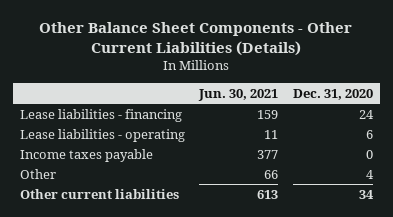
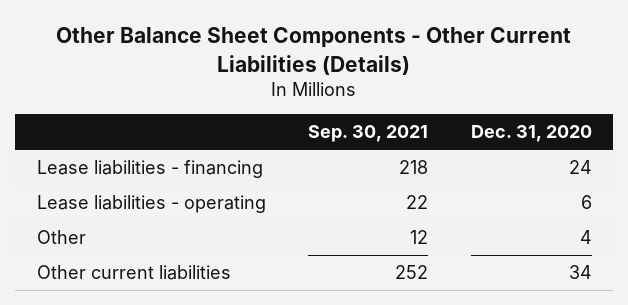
- | Jun. 30, 2021 | Dec. 31, 2020
+ | Sep. 30, 2021 | Dec. 31, 2020
- Income taxes payable | 377 | 0

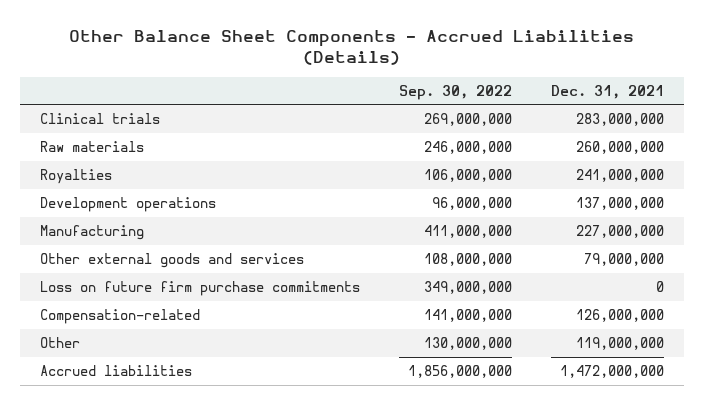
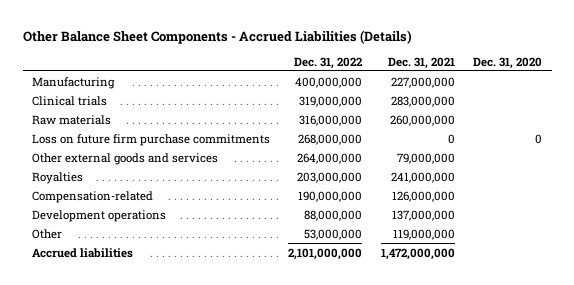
- | Sep. 30, 2022 | Dec. 31, 2021
+ | Dec. 31, 2022 | Dec. 31, 2021 | Dec. 31, 2020
moved up: Manufacturing | 400,000,000 | 227,000,000 |
moved down: Other external goods and services | 264,000,000 | 79,000,000 |
moved down: Royalties | 203,000,000 | 241,000,000 |
moved down: Development operations | 88,000,000 | 137,000,000 |

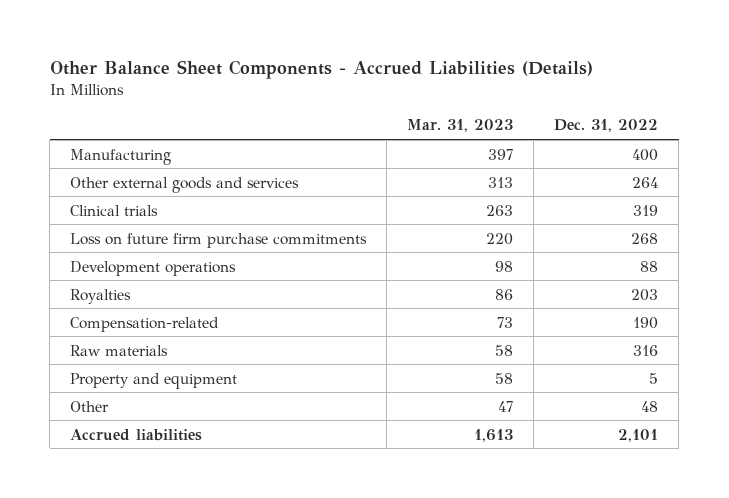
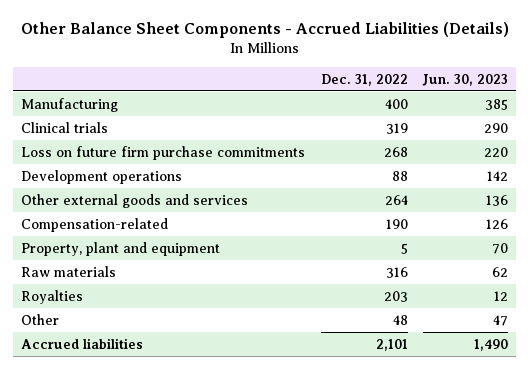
- | Mar. 31, 2023 | Dec. 31, 2022
+ | Dec. 31, 2022 | Jun. 30, 2023
moved down: Other external goods and services | 264 | 136
+ Property, plant and equipment | 5 | 70
- Property and equipment | 58 | 5
moved down: Royalties | 203 | 12

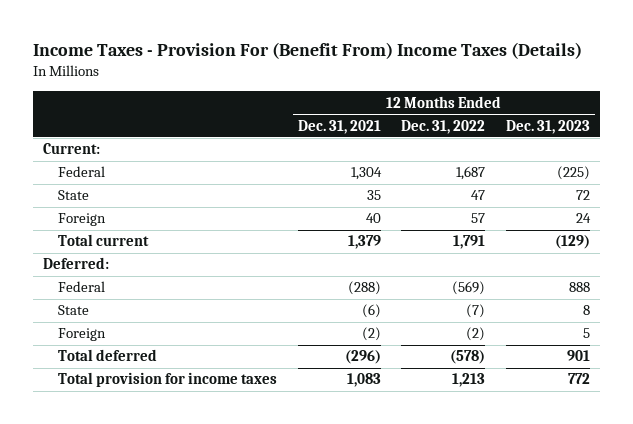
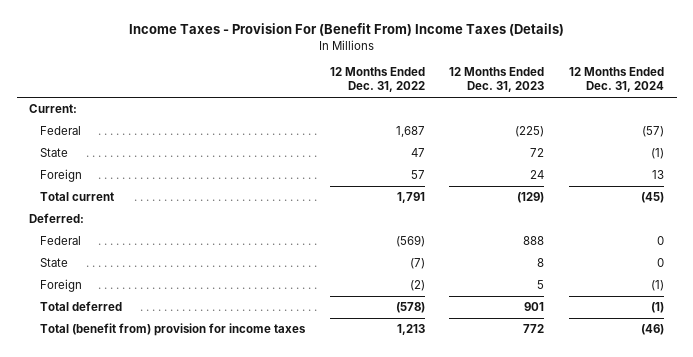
- | 12 Months Ended Dec. 31, 2021 | 12 Months Ended Dec. 31, 2022 | 12 Months Ended Dec. 31, 2023
+ | 12 Months Ended Dec. 31, 2022 | 12 Months Ended Dec. 31, 2023 | 12 Months Ended Dec. 31, 2024
- Total provision for income taxes | 1,083 | 1,213 | 772
+ Total (benefit from) provision for income taxes | 1,213 | 772 | (46)

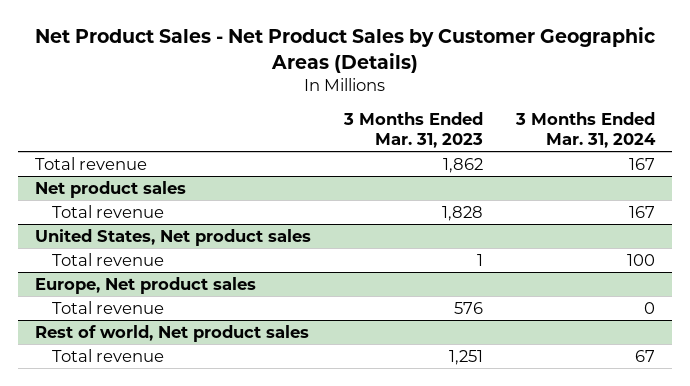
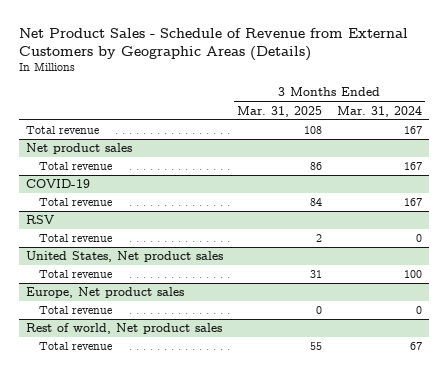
- Net Product Sales - Net Product Sales by Customer Geographic Areas (Details)
+ Net Product Sales - Schedule of Revenue from External Customers by Geographic Areas (Details)
- | 3 Months Ended Mar. 31, 2023 | 3 Months Ended Mar. 31, 2024
+ | 3 Months Ended Mar. 31, 2025 | 3 Months Ended Mar. 31, 2024
+ COVID-19
+ Total revenue | 84 | 167
+ RSV
+ Total revenue | 2 | 0

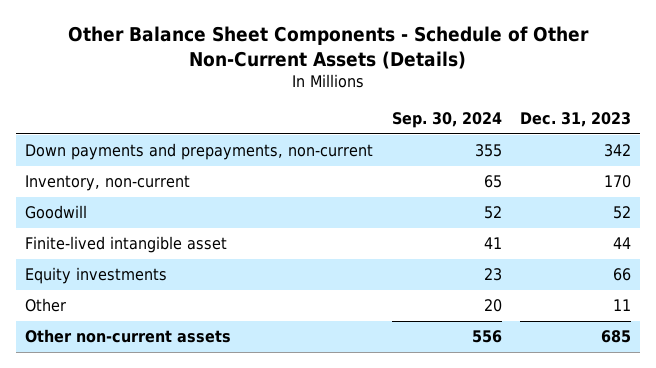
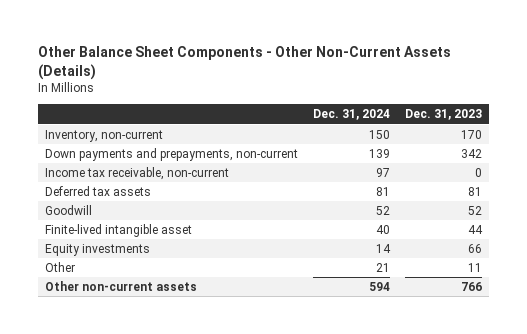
- Other Balance Sheet Components - Schedule of Other Non-Current Assets (Details)
+ Other Balance Sheet Components - Other Non-Current Assets (Details)
- | Sep. 30, 2024 | Dec. 31, 2023
+ | Dec. 31, 2024 | Dec. 31, 2023
moved down: Down payments and prepayments, non-current | 139 | 342
+ Income tax receivable, non-current | 97 | 0
+ Deferred tax assets | 81 | 81
- Other non-current assets | 556 | 685
+ Other non-current assets | 594 | 766

